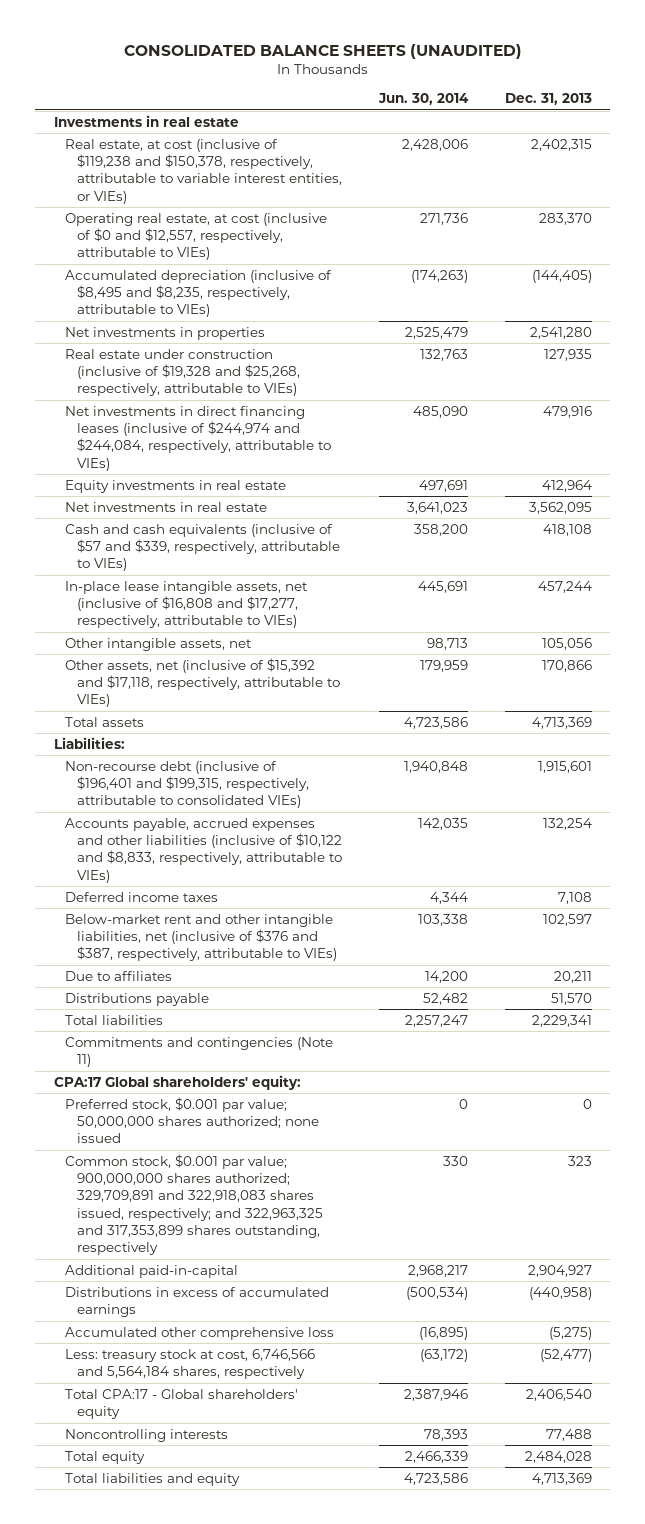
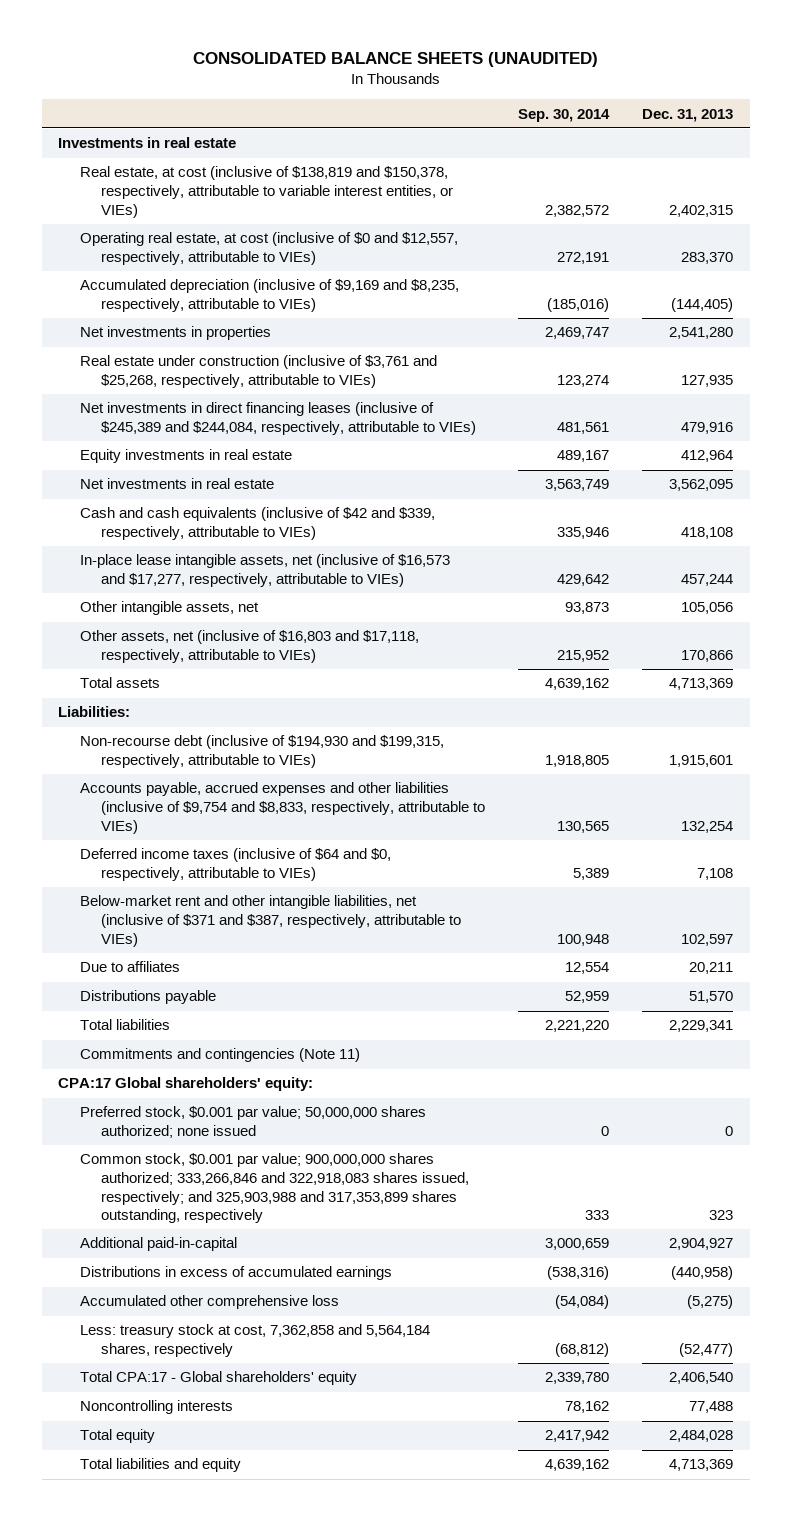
- | Jun. 30, 2014 | Dec. 31, 2013
+ | Sep. 30, 2014 | Dec. 31, 2013
- Real estate, at cost (inclusive of $119,238 and $150,378, respectively, attributable to variable interest entities, or VIEs) | 2,428,006 | 2,402,315
+ Real estate, at cost (inclusive of $138,819 and $150,378, respectively, attributable to variable interest entities, or VIEs) | 2,382,572 | 2,402,315
- Accumulated depreciation (inclusive of $8,495 and $8,235, respectively, attributable to VIEs) | (174,263) | (144,405)
+ Accumulated depreciation (inclusive of $9,169 and $8,235, respectively, attributable to VIEs) | (185,016) | (144,405)
- Real estate under construction (inclusive of $19,328 and $25,268, respectively, attributable to VIEs) | 132,763 | 127,935
- Net investments in direct financing leases (inclusive of $244,974 and $244,084, respectively, attributable to VIEs) | 485,090 | 479,916
+ Real estate under construction (inclusive of $3,761 and $25,268, respectively, attributable to VIEs) | 123,274 | 127,935
+ Net investments in direct financing leases (inclusive of $245,389 and $244,084, respectively, attributable to VIEs) | 481,561 | 479,916
- Cash and cash equivalents (inclusive of $57 and $339, respectively, attributable to VIEs) | 358,200 | 418,108
- In-place lease intangible assets, net (inclusive of $16,808 and $17,277, respectively, attributable to VIEs) | 445,691 | 457,244
+ Cash and cash equivalents (inclusive of $42 and $339, respectively, attributable to VIEs) | 335,946 | 418,108
+ In-place lease intangible assets, net (inclusive of $16,573 and $17,277, respectively, attributable to VIEs) | 429,642 | 457,244
- Other assets, net (inclusive of $15,392 and $17,118, respectively, attributable to VIEs) | 179,959 | 170,866
+ Other assets, net (inclusive of $16,803 and $17,118, respectively, attributable to VIEs) | 215,952 | 170,866
- Non-recourse debt (inclusive of $196,401 and $199,315, respectively, attributable to consolidated VIEs) | 1,940,848 | 1,915,601
- Accounts payable, accrued expenses and other liabilities (inclusive of $10,122 and $8,833, respectively, attributable to VIEs) | 142,035 | 132,254
- Deferred income taxes | 4,344 | 7,108
- Below-market rent and other intangible liabilities, net (inclusive of $376 and $387, respectively, attributable to VIEs) | 103,338 | 102,597
+ Non-recourse debt (inclusive of $194,930 and $199,315, respectively, attributable to VIEs) | 1,918,805 | 1,915,601
+ Accounts payable, accrued expenses and other liabilities (inclusive of $9,754 and $8,833, respectively, attributable to VIEs) | 130,565 | 132,254
+ Deferred income taxes (inclusive of $64 and $0, respectively, attributable to VIEs) | 5,389 | 7,108
+ Below-market rent and other intangible liabilities, net (inclusive of $371 and $387, respectively, attributable to VIEs) | 100,948 | 102,597
- Common stock, $0.001 par value; 900,000,000 shares authorized; 329,709,891 and 322,918,083 shares issued, respectively; and 322,963,325 and 317,353,899 shares outstanding, respectively | 330 | 323
+ Common stock, $0.001 par value; 900,000,000 shares authorized; 333,266,846 and 322,918,083 shares issued, respectively; and 325,903,988 and 317,353,899 shares outstanding, respectively | 333 | 323
- Less: treasury stock at cost, 6,746,566 and 5,564,184 shares, respectively | (63,172) | (52,477)
+ Less: treasury stock at cost, 7,362,858 and 5,564,184 shares, respectively | (68,812) | (52,477)

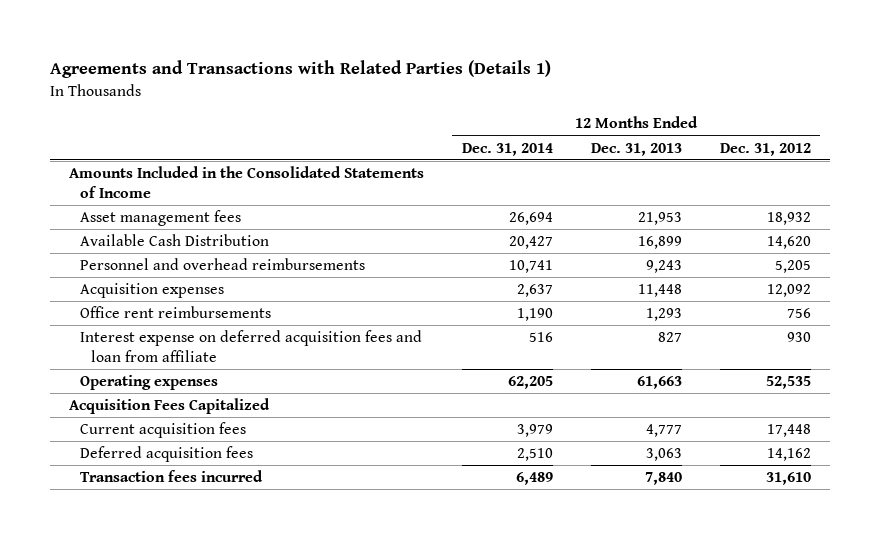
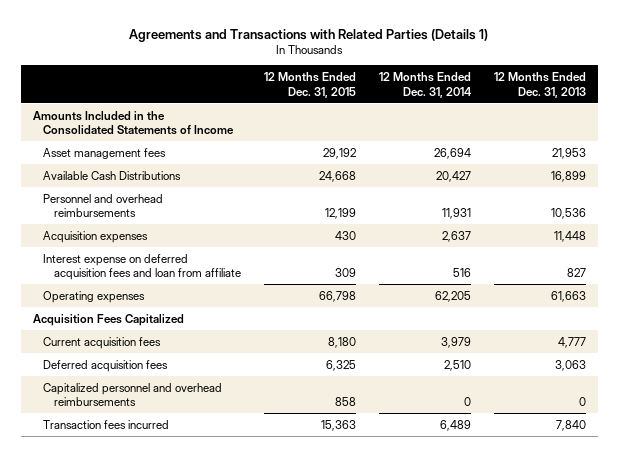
- | 12 Months Ended Dec. 31, 2014 | 12 Months Ended Dec. 31, 2013 | 12 Months Ended Dec. 31, 2012
+ | 12 Months Ended Dec. 31, 2015 | 12 Months Ended Dec. 31, 2014 | 12 Months Ended Dec. 31, 2013
- Available Cash Distribution | 20,427 | 16,899 | 14,620
- Personnel and overhead reimbursements | 10,741 | 9,243 | 5,205
+ Available Cash Distributions | 24,668 | 20,427 | 16,899
+ Personnel and overhead reimbursements | 12,199 | 11,931 | 10,536
- Office rent reimbursements | 1,190 | 1,293 | 756
+ Capitalized personnel and overhead reimbursements | 858 | 0 | 0

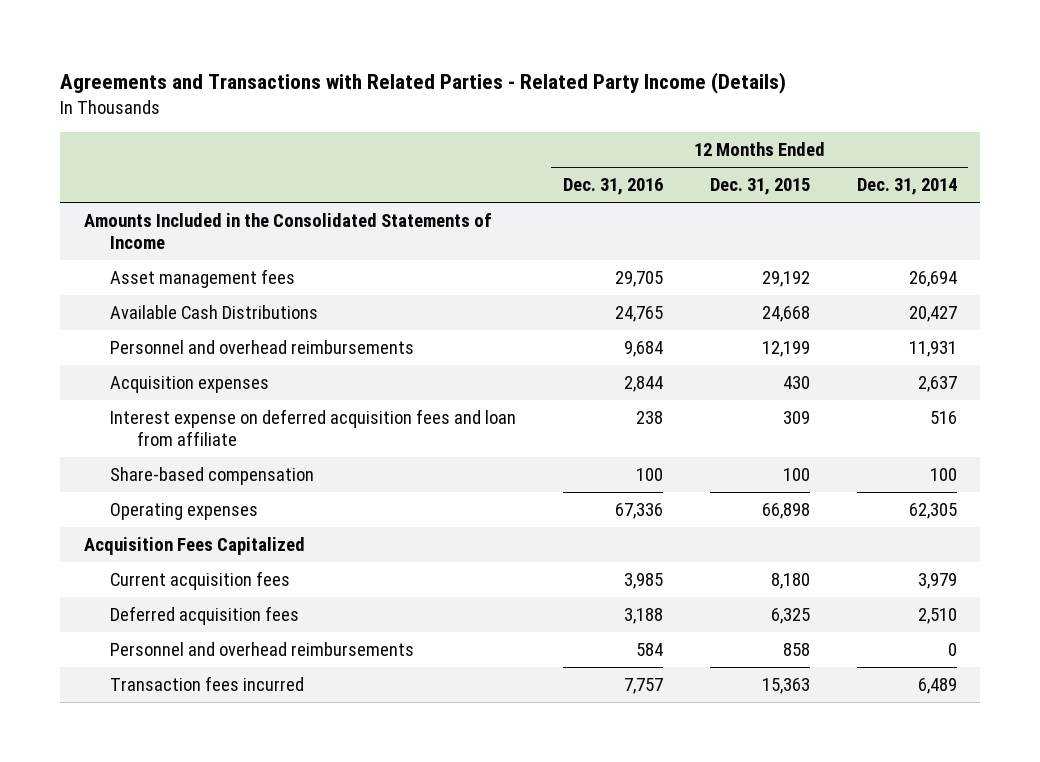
- Agreements and Transactions with Related Parties (Details 1)
+ Agreements and Transactions with Related Parties - Related Party Income (Details)
- | 12 Months Ended Dec. 31, 2015 | 12 Months Ended Dec. 31, 2014 | 12 Months Ended Dec. 31, 2013
+ | 12 Months Ended Dec. 31, 2016 | 12 Months Ended Dec. 31, 2015 | 12 Months Ended Dec. 31, 2014
- Operating expenses | 66,798 | 62,205 | 61,663
+ Share-based compensation | 100 | 100 | 100
+ Operating expenses | 67,336 | 66,898 | 62,305
- Capitalized personnel and overhead reimbursements | 858 | 0 | 0
+ Personnel and overhead reimbursements | 584 | 858 | 0

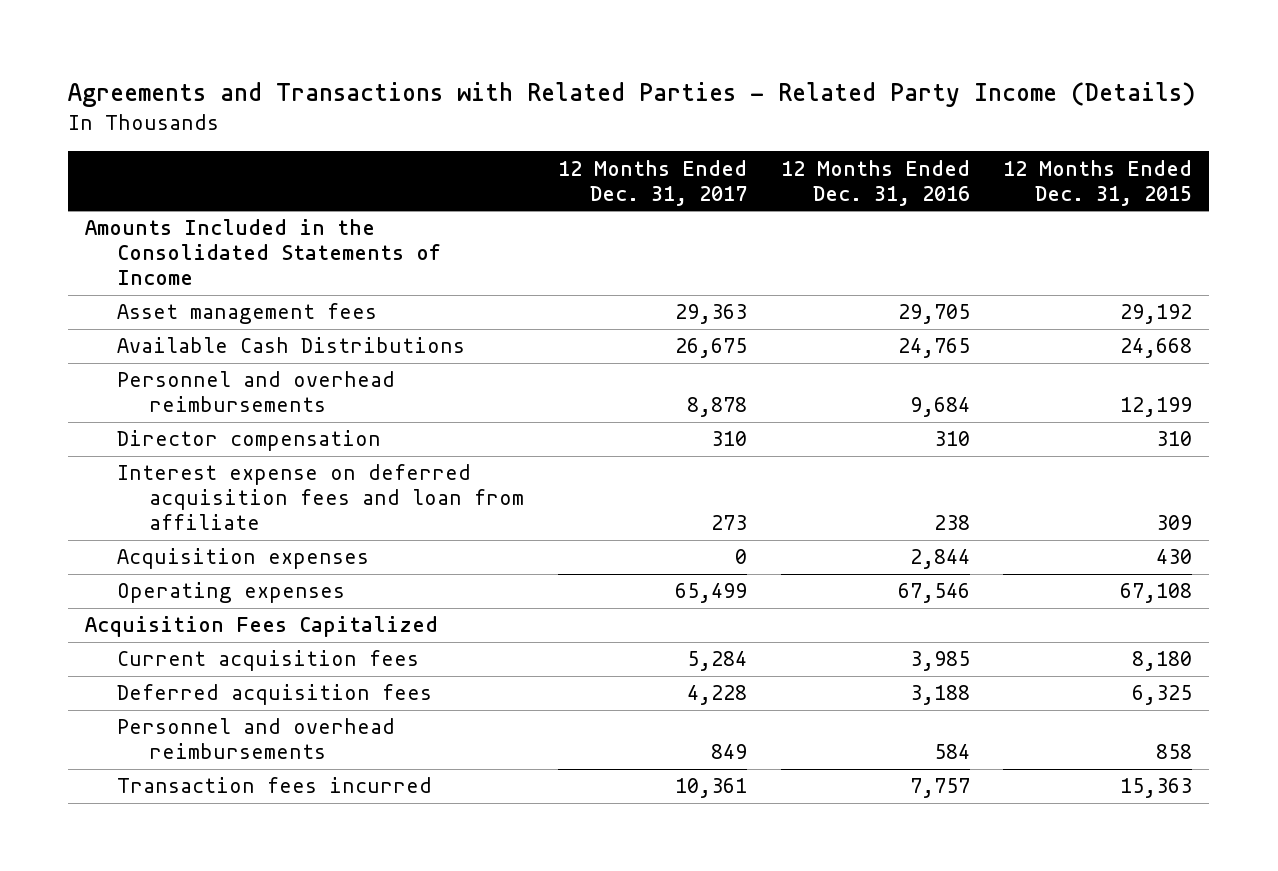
- | 12 Months Ended Dec. 31, 2016 | 12 Months Ended Dec. 31, 2015 | 12 Months Ended Dec. 31, 2014
+ | 12 Months Ended Dec. 31, 2017 | 12 Months Ended Dec. 31, 2016 | 12 Months Ended Dec. 31, 2015
+ Director compensation | 310 | 310 | 310
- Share-based compensation | 100 | 100 | 100
- Operating expenses | 67,336 | 66,898 | 62,305
moved down: Acquisition expenses | 0 | 2,844 | 430
+ Operating expenses | 65,499 | 67,546 | 67,108

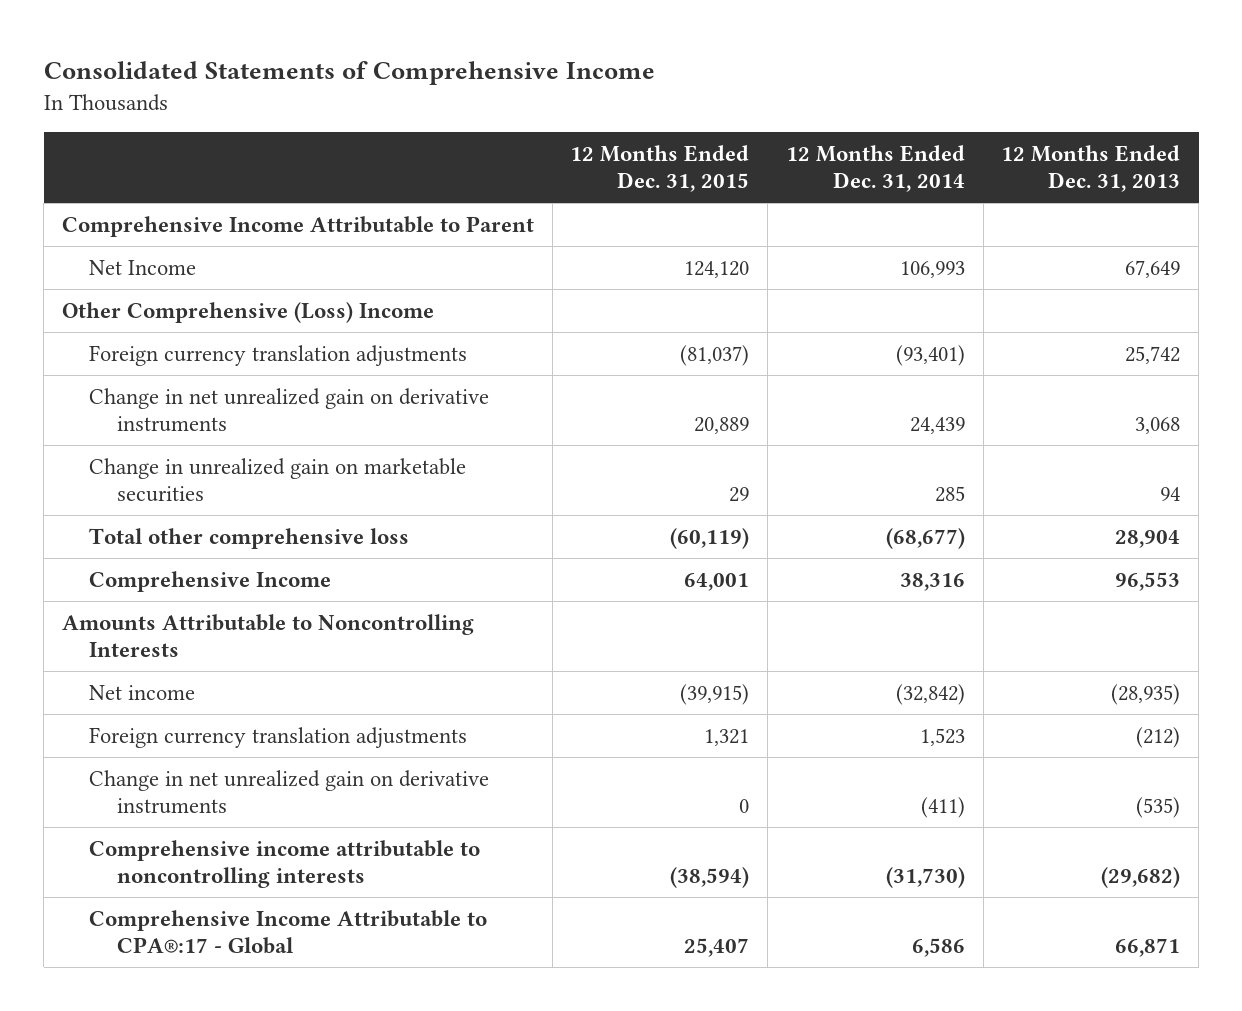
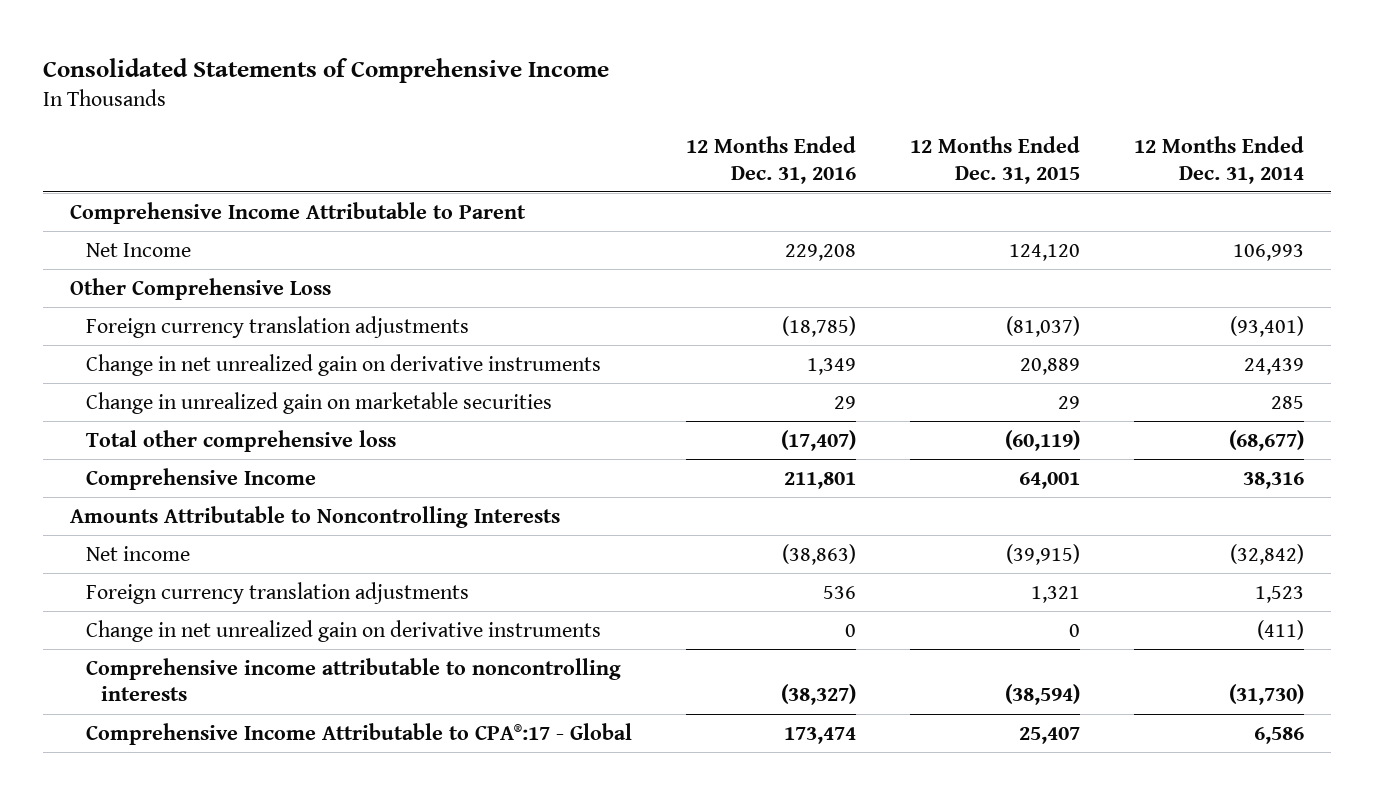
- | 12 Months Ended Dec. 31, 2015 | 12 Months Ended Dec. 31, 2014 | 12 Months Ended Dec. 31, 2013
+ | 12 Months Ended Dec. 31, 2016 | 12 Months Ended Dec. 31, 2015 | 12 Months Ended Dec. 31, 2014
- Other Comprehensive (Loss) Income
+ Other Comprehensive Loss

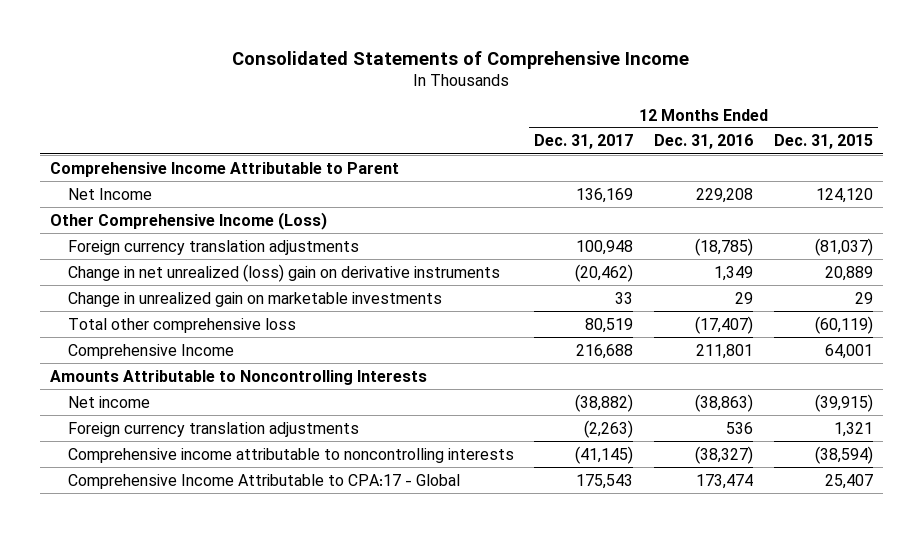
- | 12 Months Ended Dec. 31, 2016 | 12 Months Ended Dec. 31, 2015 | 12 Months Ended Dec. 31, 2014
+ | 12 Months Ended Dec. 31, 2017 | 12 Months Ended Dec. 31, 2016 | 12 Months Ended Dec. 31, 2015
- Other Comprehensive Loss
+ Other Comprehensive Income (Loss)
- Change in net unrealized gain on derivative instruments | 1,349 | 20,889 | 24,439
- Change in unrealized gain on marketable securities | 29 | 29 | 285
+ Change in net unrealized (loss) gain on derivative instruments | (20,462) | 1,349 | 20,889
+ Change in unrealized gain on marketable investments | 33 | 29 | 29
- Change in net unrealized gain on derivative instruments | 0 | 0 | (411)
- Comprehensive Income Attributable to CPA®:17 - Global | 173,474 | 25,407 | 6,586
+ Comprehensive Income Attributable to CPA:17 - Global | 175,543 | 173,474 | 25,407

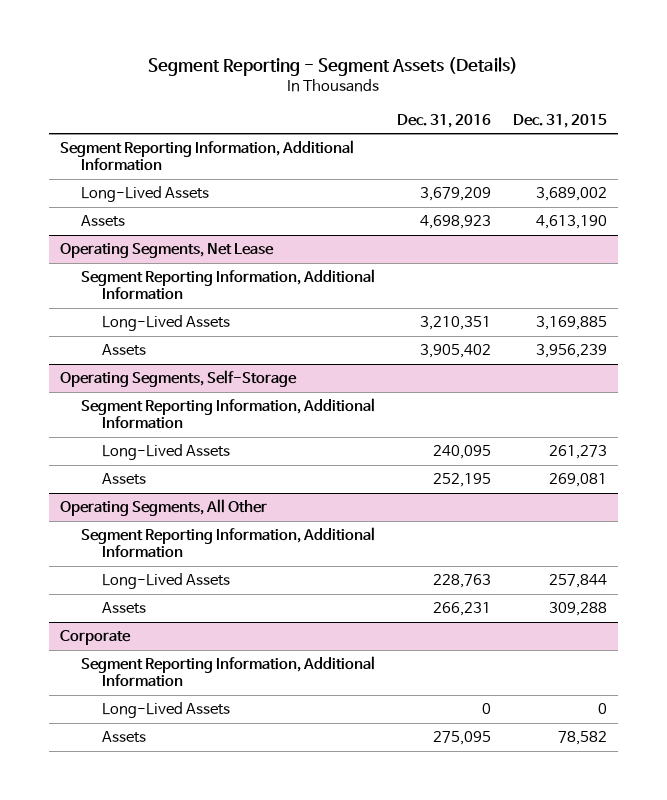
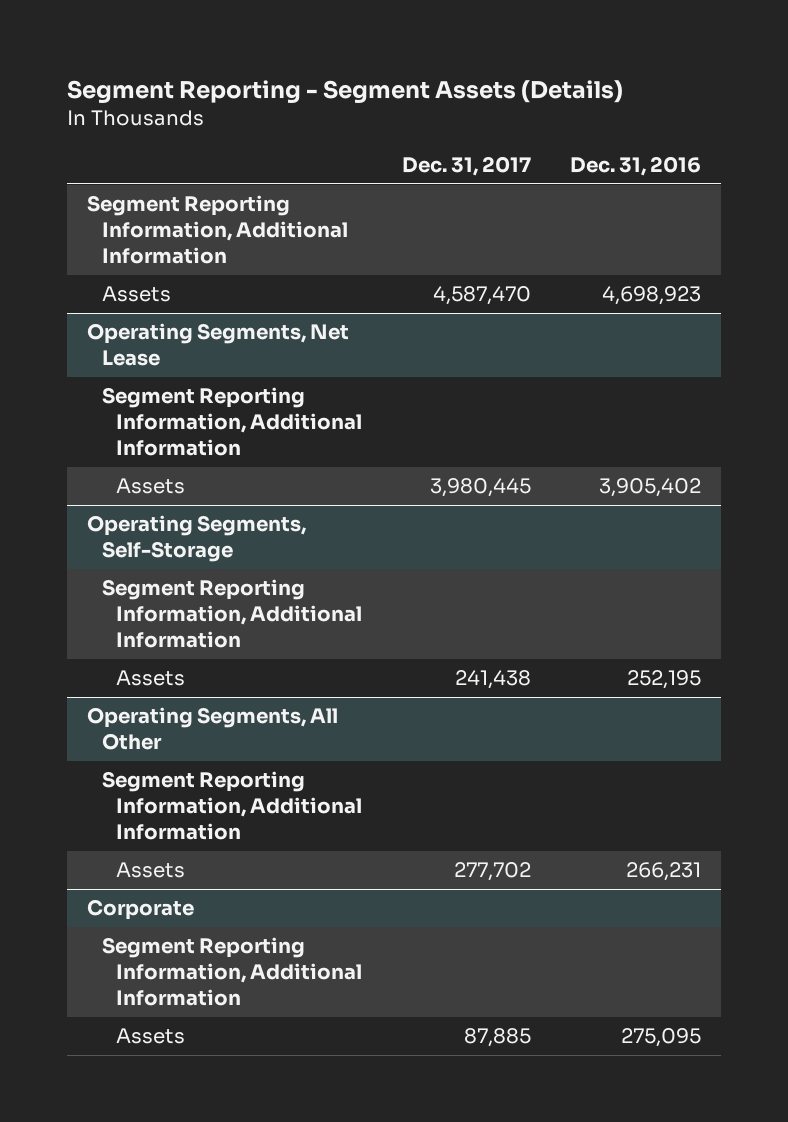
- | Dec. 31, 2016 | Dec. 31, 2015
+ | Dec. 31, 2017 | Dec. 31, 2016
- Long-Lived Assets | 3,679,209 | 3,689,002
@ Operating Segments, Net Lease
- Long-Lived Assets | 3,210,351 | 3,169,885
@ Operating Segments, Self-Storage
- Long-Lived Assets | 240,095 | 261,273
@ Operating Segments, All Other
- Long-Lived Assets | 228,763 | 257,844
@ Corporate
- Long-Lived Assets | 0 | 0

